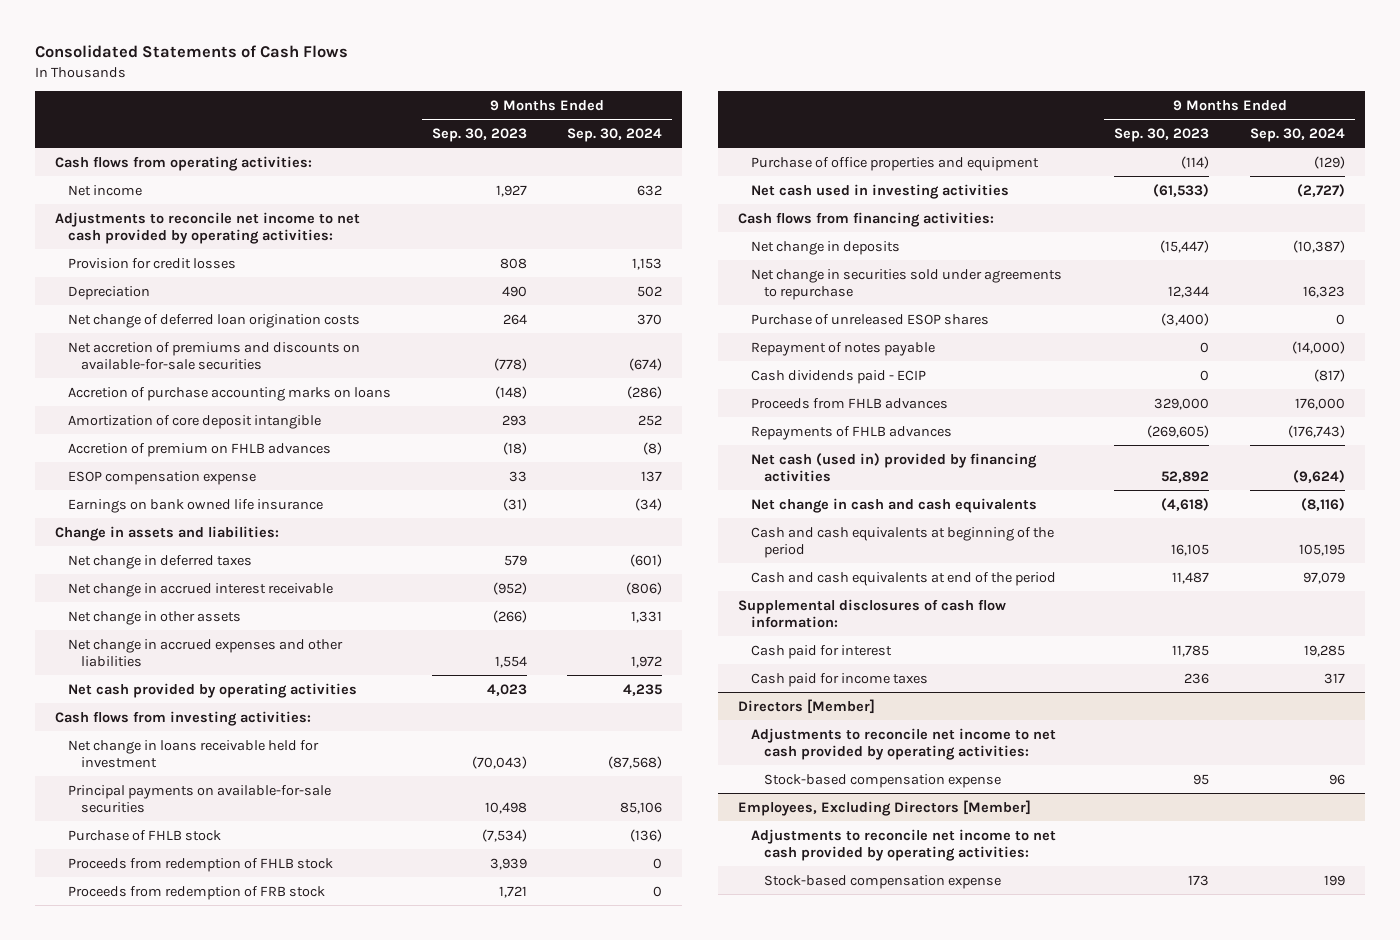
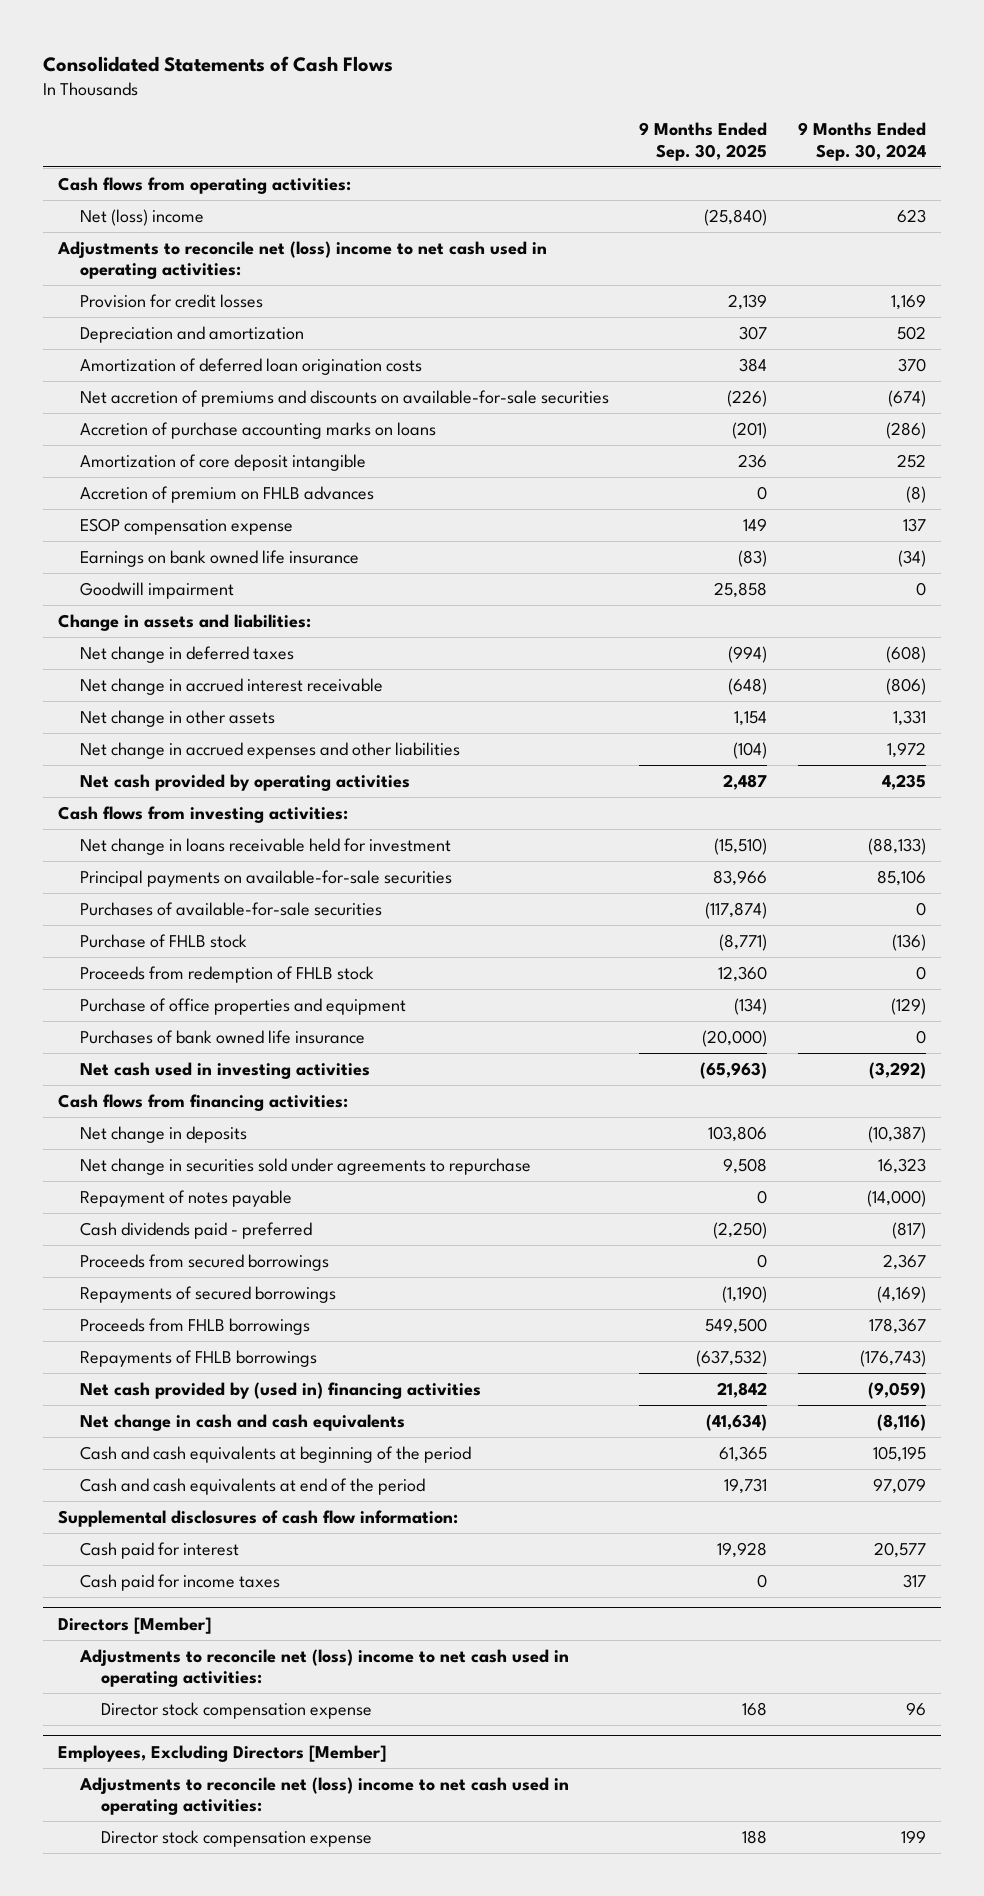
- | 9 Months Ended Sep. 30, 2023 | 9 Months Ended Sep. 30, 2024
+ | 9 Months Ended Sep. 30, 2025 | 9 Months Ended Sep. 30, 2024
- Net income | 1,927 | 632
- Adjustments to reconcile net income to net cash provided by operating activities:
- Provision for credit losses | 808 | 1,153
- Depreciation | 490 | 502
- Net change of deferred loan origination costs | 264 | 370
+ Net (loss) income | (25,840) | 623
+ Adjustments to reconcile net (loss) income to net cash used in operating activities:
+ Provision for credit losses | 2,139 | 1,169
+ Depreciation and amortization | 307 | 502
+ Amortization of deferred loan origination costs | 384 | 370
+ Goodwill impairment | 25,858 | 0
- Net change in deferred taxes | 579 | (601)
+ Net change in deferred taxes | (994) | (608)
- Net change in loans receivable held for investment | (70,043) | (87,568)
+ Net change in loans receivable held for investment | (15,510) | (88,133)
+ Purchases of available-for-sale securities | (117,874) | 0
- Proceeds from redemption of FRB stock | 1,721 | 0
- Net cash used in investing activities | (61,533) | (2,727)
+ Purchases of bank owned life insurance | (20,000) | 0
+ Net cash used in investing activities | (65,963) | (3,292)
- Purchase of unreleased ESOP shares | (3,400) | 0
- Cash dividends paid - ECIP | 0 | (817)
- Proceeds from FHLB advances | 329,000 | 176,000
- Repayments of FHLB advances | (269,605) | (176,743)
- Net cash (used in) provided by financing activities | 52,892 | (9,624)
+ Cash dividends paid - preferred | (2,250) | (817)
+ Proceeds from secured borrowings | 0 | 2,367
+ Repayments of secured borrowings | (1,190) | (4,169)
+ Proceeds from FHLB borrowings | 549,500 | 178,367
+ Repayments of FHLB borrowings | (637,532) | (176,743)
+ Net cash provided by (used in) financing activities | 21,842 | (9,059)
- Cash paid for interest | 11,785 | 19,285
+ Cash paid for interest | 19,928 | 20,577
@ Directors [Member]
- Adjustments to reconcile net income to net cash provided by operating activities:
- Stock-based compensation expense | 95 | 96
+ Adjustments to reconcile net (loss) income to net cash used in operating activities:
+ Director stock compensation expense | 168 | 96
@ Employees, Excluding Directors [Member]
- Adjustments to reconcile net income to net cash provided by operating activities:
- Stock-based compensation expense | 173 | 199
+ Adjustments to reconcile net (loss) income to net cash used in operating activities:
+ Director stock compensation expense | 188 | 199

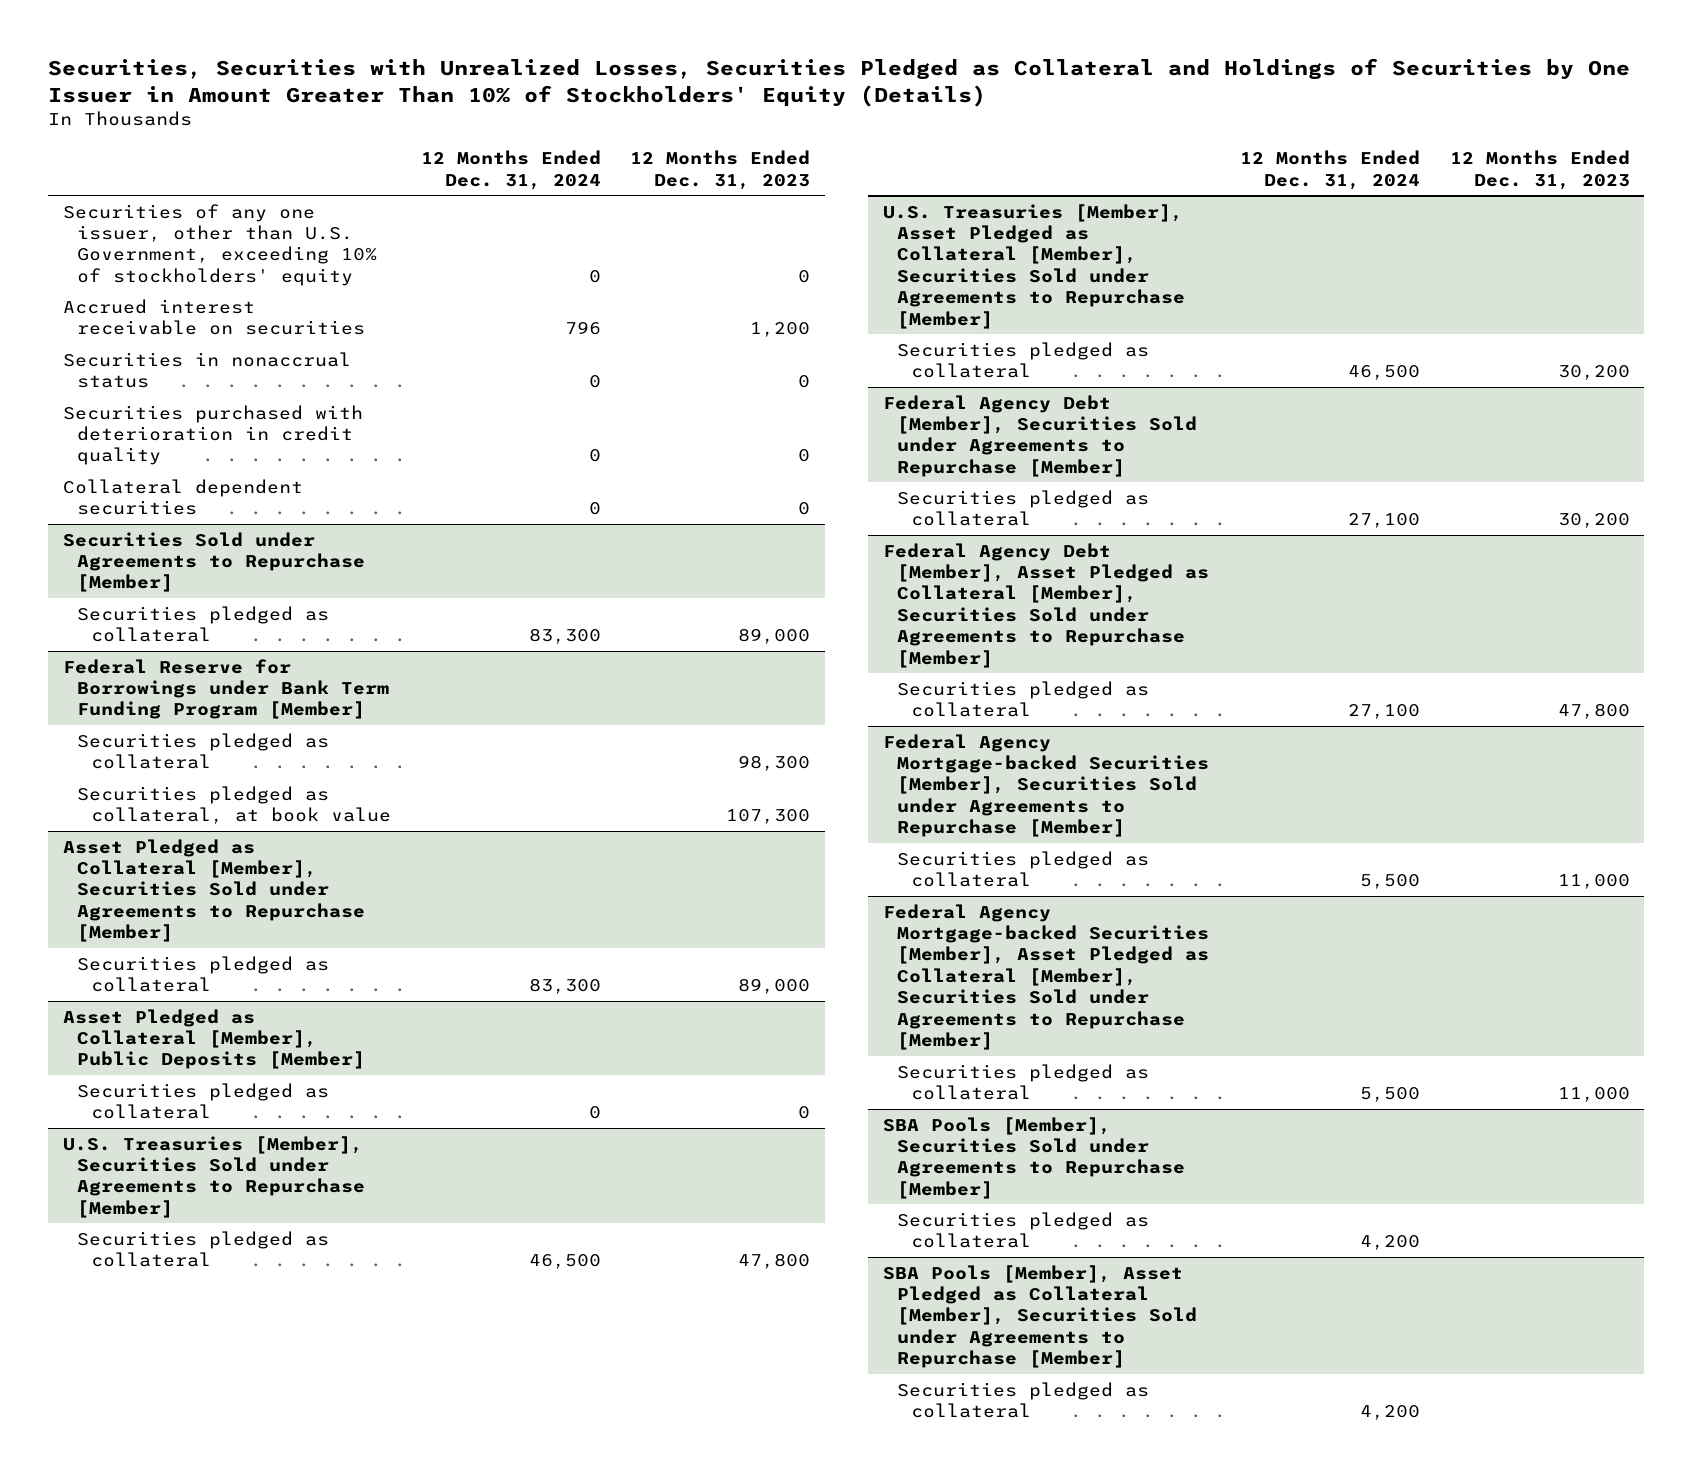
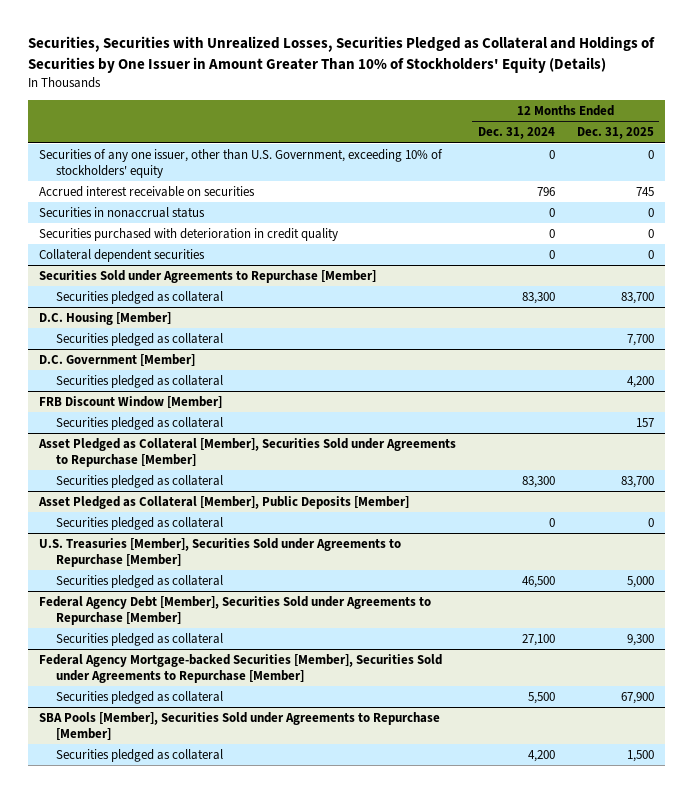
- | 12 Months Ended Dec. 31, 2024 | 12 Months Ended Dec. 31, 2023
+ | 12 Months Ended Dec. 31, 2024 | 12 Months Ended Dec. 31, 2025
- Federal Reserve for Borrowings under Bank Term Funding Program [Member]
+ D.C. Housing [Member]
- Securities pledged as collateral, at book value | | 107,300
+ D.C. Government [Member]
+ Securities pledged as collateral | | 4,200
+ FRB Discount Window [Member]
+ Securities pledged as collateral | | 157
- U.S. Treasuries [Member], Asset Pledged as Collateral [Member], Securities Sold under Agreements to Repurchase [Member]
- Securities pledged as collateral | 46,500 | 30,200
- Federal Agency Debt [Member], Asset Pledged as Collateral [Member], Securities Sold under Agreements to Repurchase [Member]
- Securities pledged as collateral | 27,100 | 47,800
- Federal Agency Mortgage-backed Securities [Member], Asset Pledged as Collateral [Member], Securities Sold under Agreements to Repurchase [Member]
- Securities pledged as collateral | 5,500 | 11,000
- SBA Pools [Member], Asset Pledged as Collateral [Member], Securities Sold under Agreements to Repurchase [Member]
- Securities pledged as collateral | 4,200 |

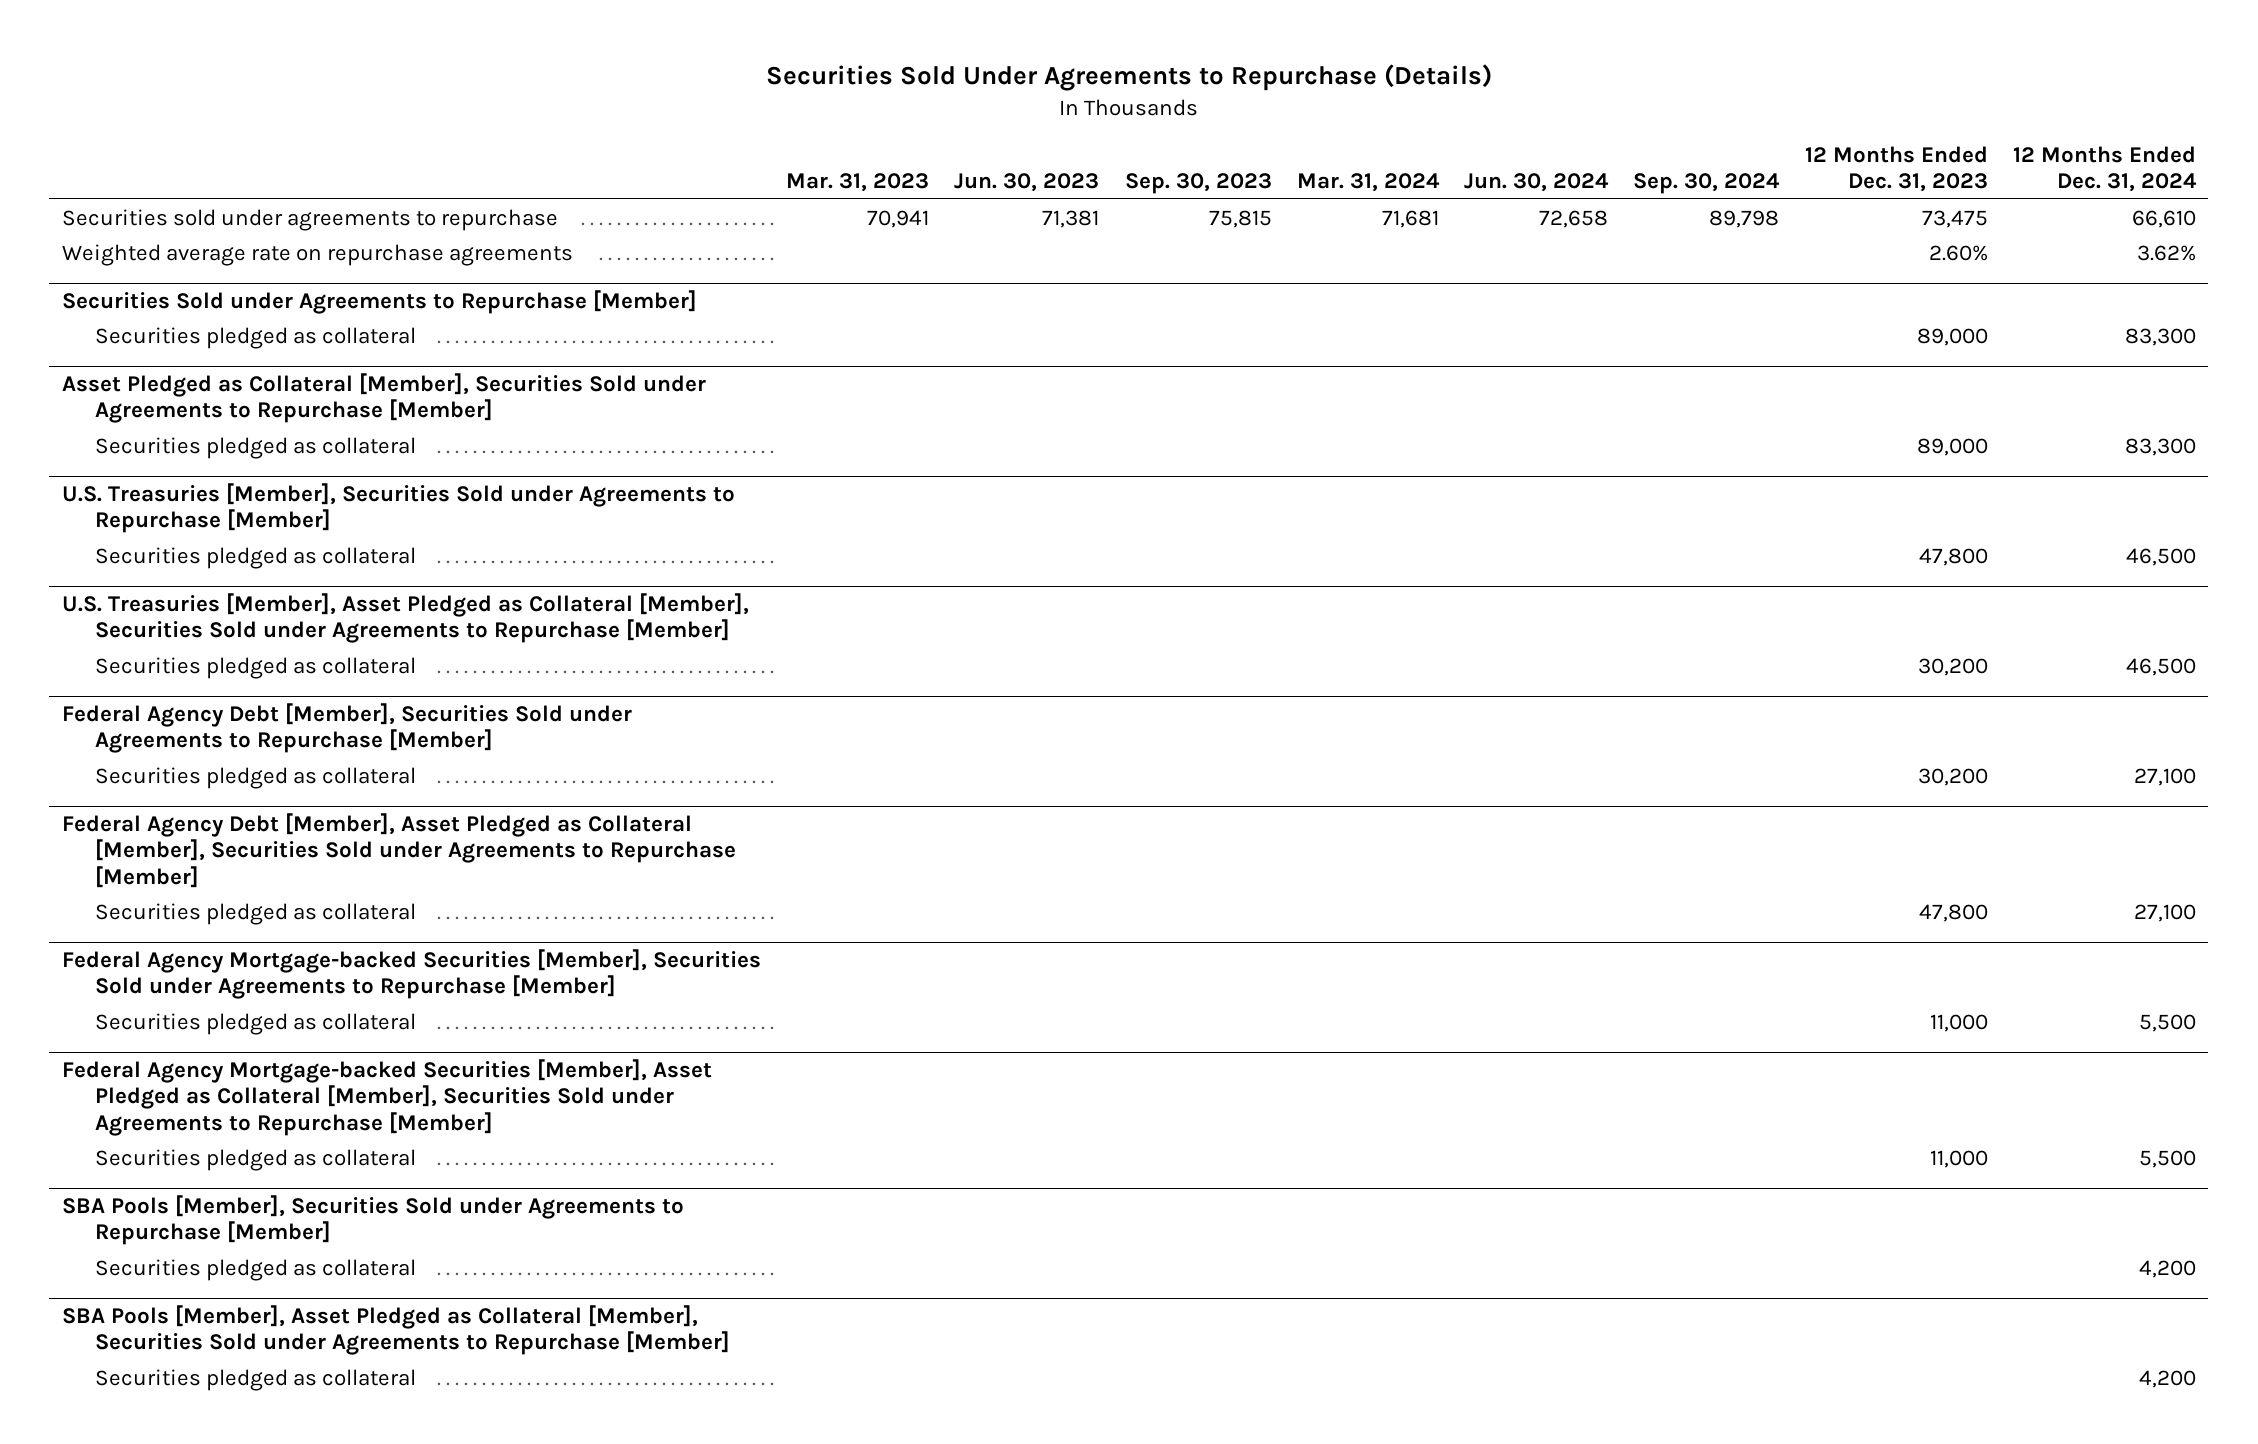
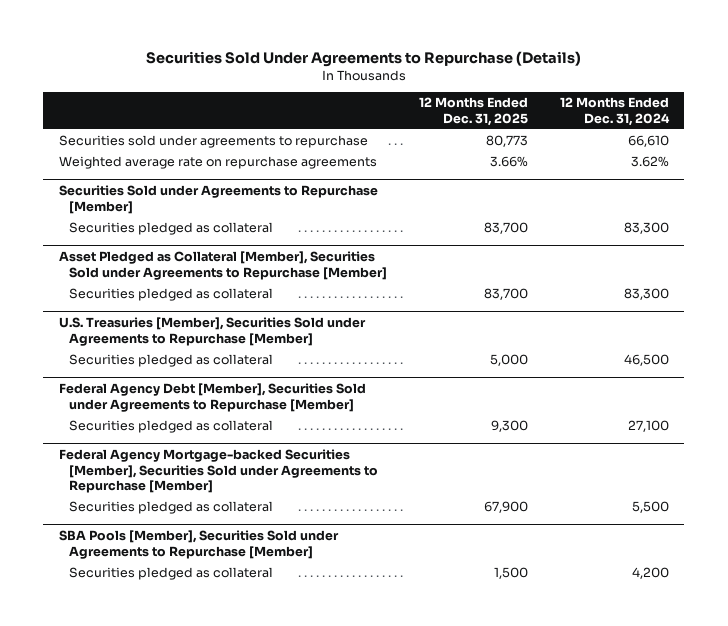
- | Mar. 31, 2023 | Jun. 30, 2023 | Sep. 30, 2023 | Mar. 31, 2024 | Jun. 30, 2024 | Sep. 30, 2024 | 12 Months Ended Dec. 31, 2023 | 12 Months Ended Dec. 31, 2024
+ | 12 Months Ended Dec. 31, 2025 | 12 Months Ended Dec. 31, 2024
- U.S. Treasuries [Member], Asset Pledged as Collateral [Member], Securities Sold under Agreements to Repurchase [Member]
- Securities pledged as collateral | | | | | | | 30,200 | 46,500
- Federal Agency Debt [Member], Asset Pledged as Collateral [Member], Securities Sold under Agreements to Repurchase [Member]
- Securities pledged as collateral | | | | | | | 47,800 | 27,100
- Federal Agency Mortgage-backed Securities [Member], Asset Pledged as Collateral [Member], Securities Sold under Agreements to Repurchase [Member]
- Securities pledged as collateral | | | | | | | 11,000 | 5,500
- SBA Pools [Member], Asset Pledged as Collateral [Member], Securities Sold under Agreements to Repurchase [Member]
- Securities pledged as collateral | | | | | | | | 4,200

